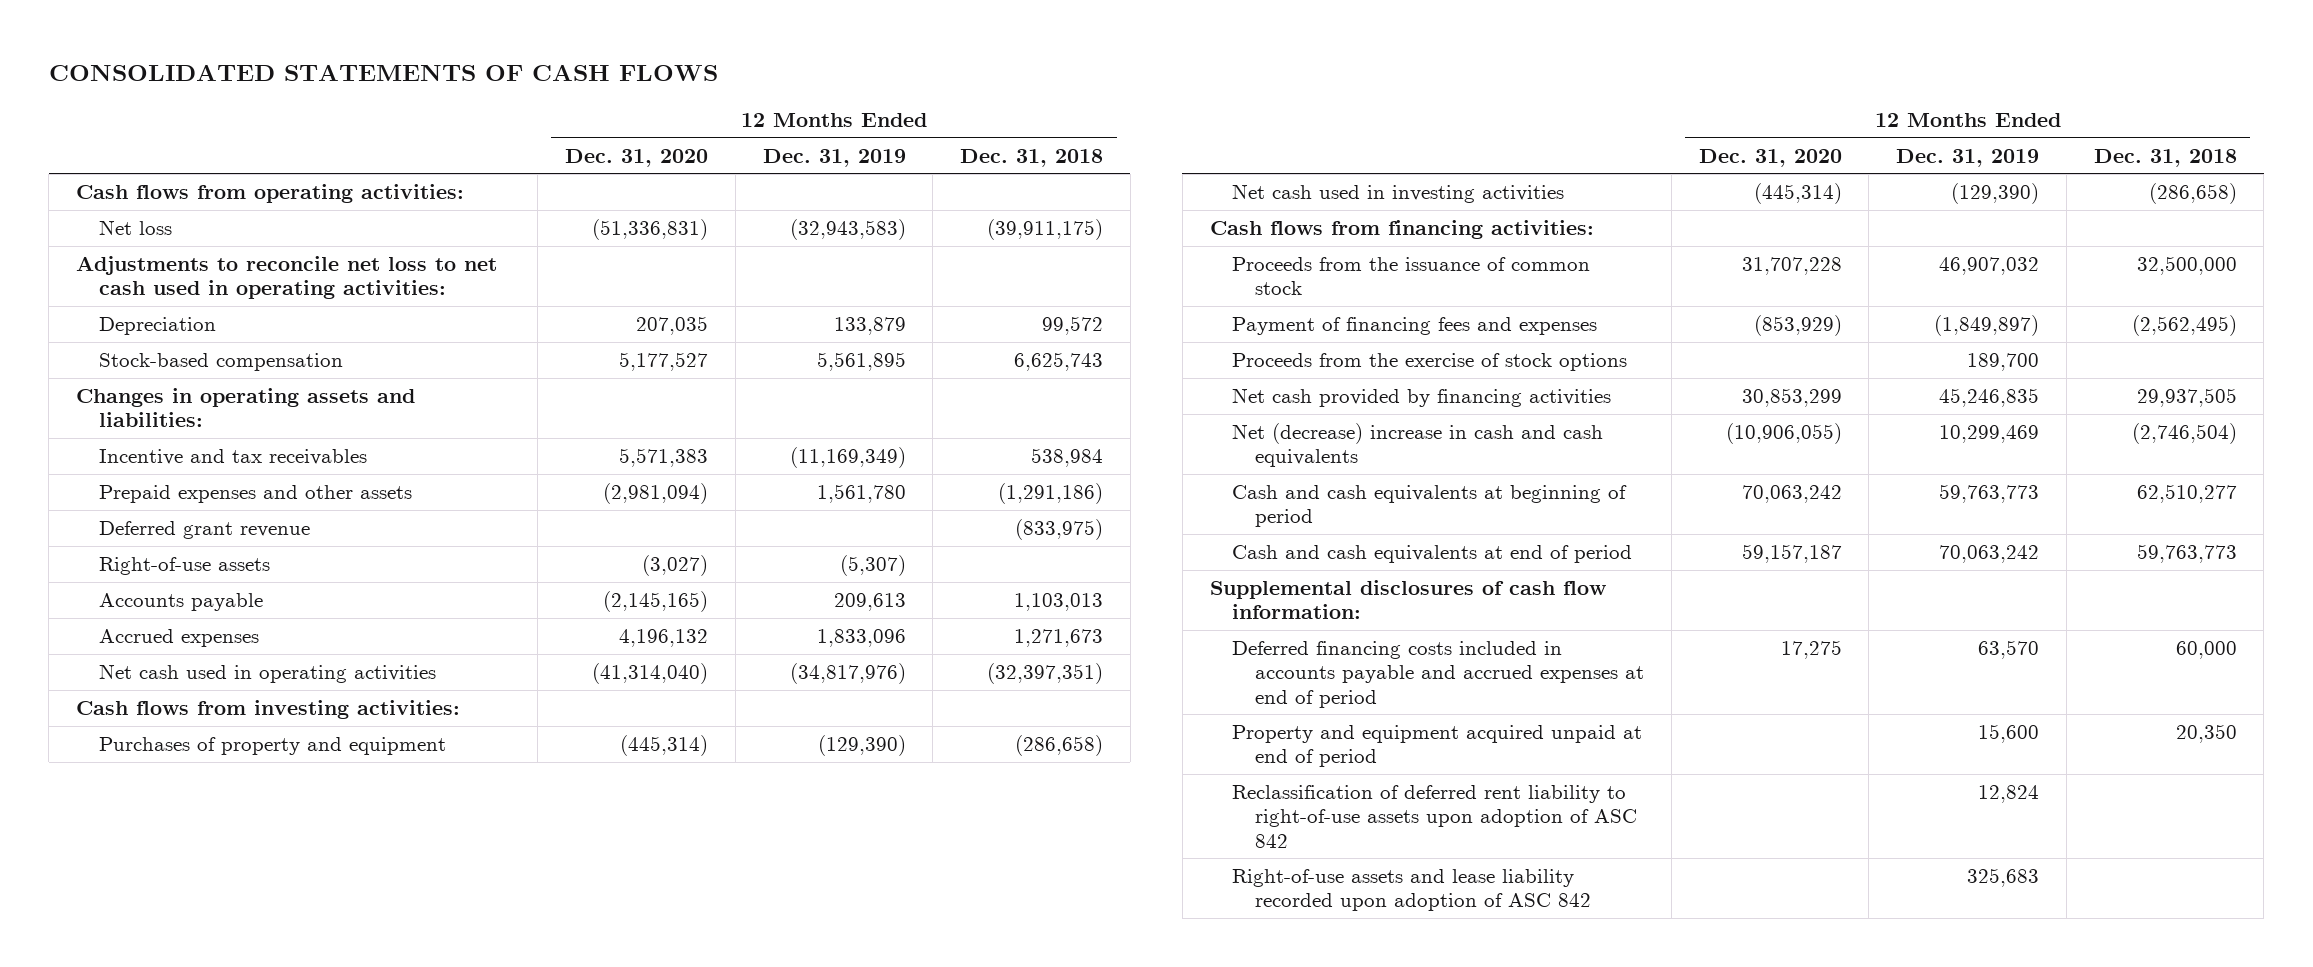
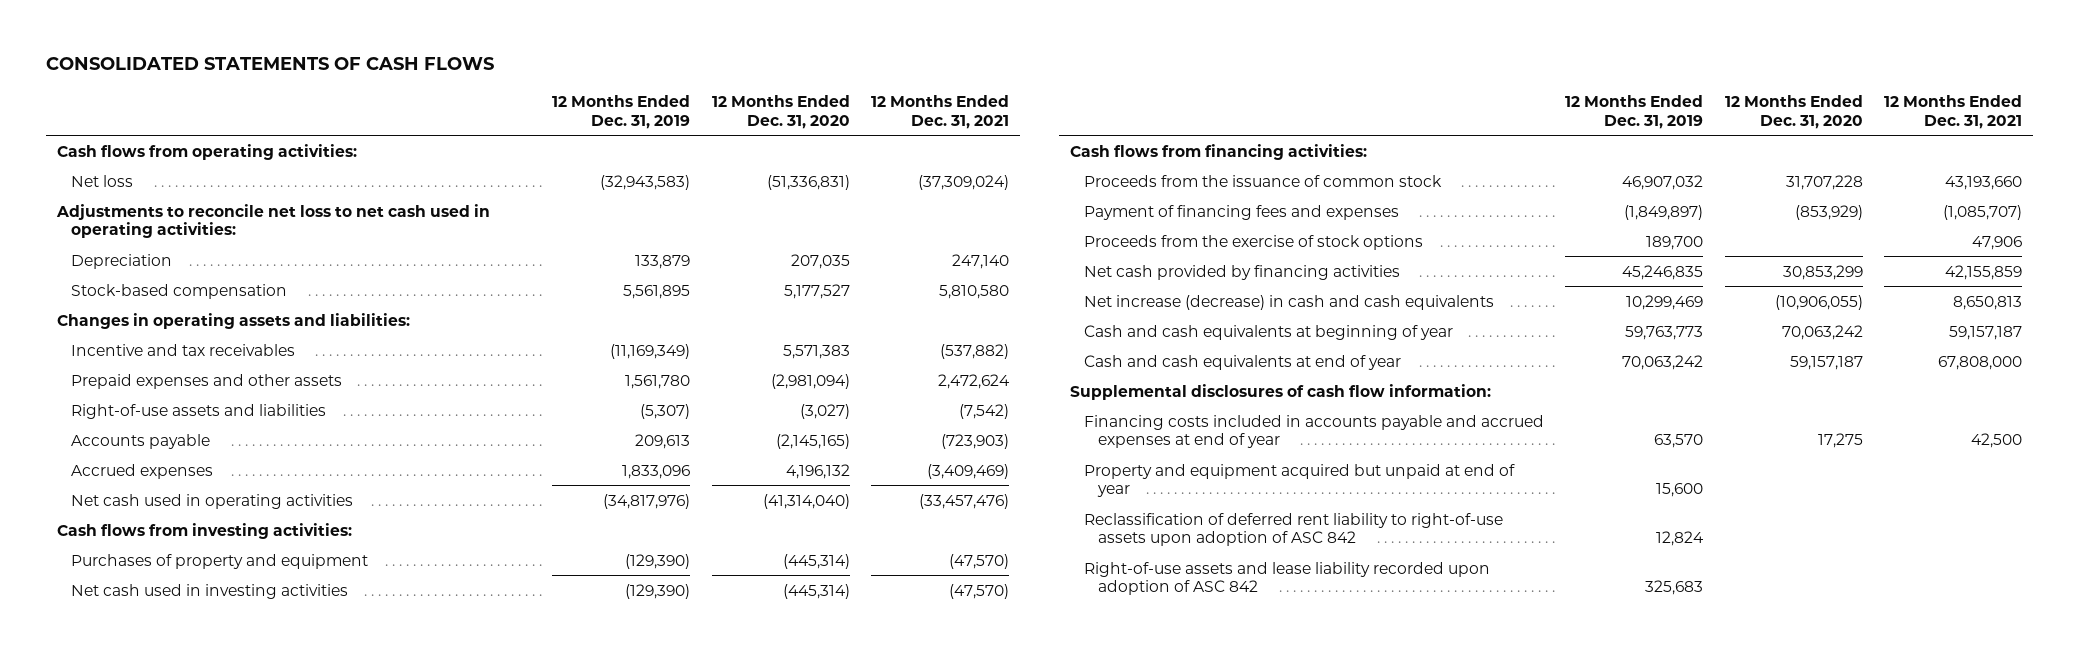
- | 12 Months Ended Dec. 31, 2020 | 12 Months Ended Dec. 31, 2019 | 12 Months Ended Dec. 31, 2018
+ | 12 Months Ended Dec. 31, 2019 | 12 Months Ended Dec. 31, 2020 | 12 Months Ended Dec. 31, 2021
- Deferred grant revenue | | | (833,975)
- Right-of-use assets | (3,027) | (5,307) |
+ Right-of-use assets and liabilities | (5,307) | (3,027) | (7,542)
- Net (decrease) increase in cash and cash equivalents | (10,906,055) | 10,299,469 | (2,746,504)
- Cash and cash equivalents at beginning of period | 70,063,242 | 59,763,773 | 62,510,277
- Cash and cash equivalents at end of period | 59,157,187 | 70,063,242 | 59,763,773
+ Net increase (decrease) in cash and cash equivalents | 10,299,469 | (10,906,055) | 8,650,813
+ Cash and cash equivalents at beginning of year | 59,763,773 | 70,063,242 | 59,157,187
+ Cash and cash equivalents at end of year | 70,063,242 | 59,157,187 | 67,808,000
- Deferred financing costs included in accounts payable and accrued expenses at end of period | 17,275 | 63,570 | 60,000
- Property and equipment acquired unpaid at end of period | | 15,600 | 20,350
+ Financing costs included in accounts payable and accrued expenses at end of year | 63,570 | 17,275 | 42,500
+ Property and equipment acquired but unpaid at end of year | 15,600 | |

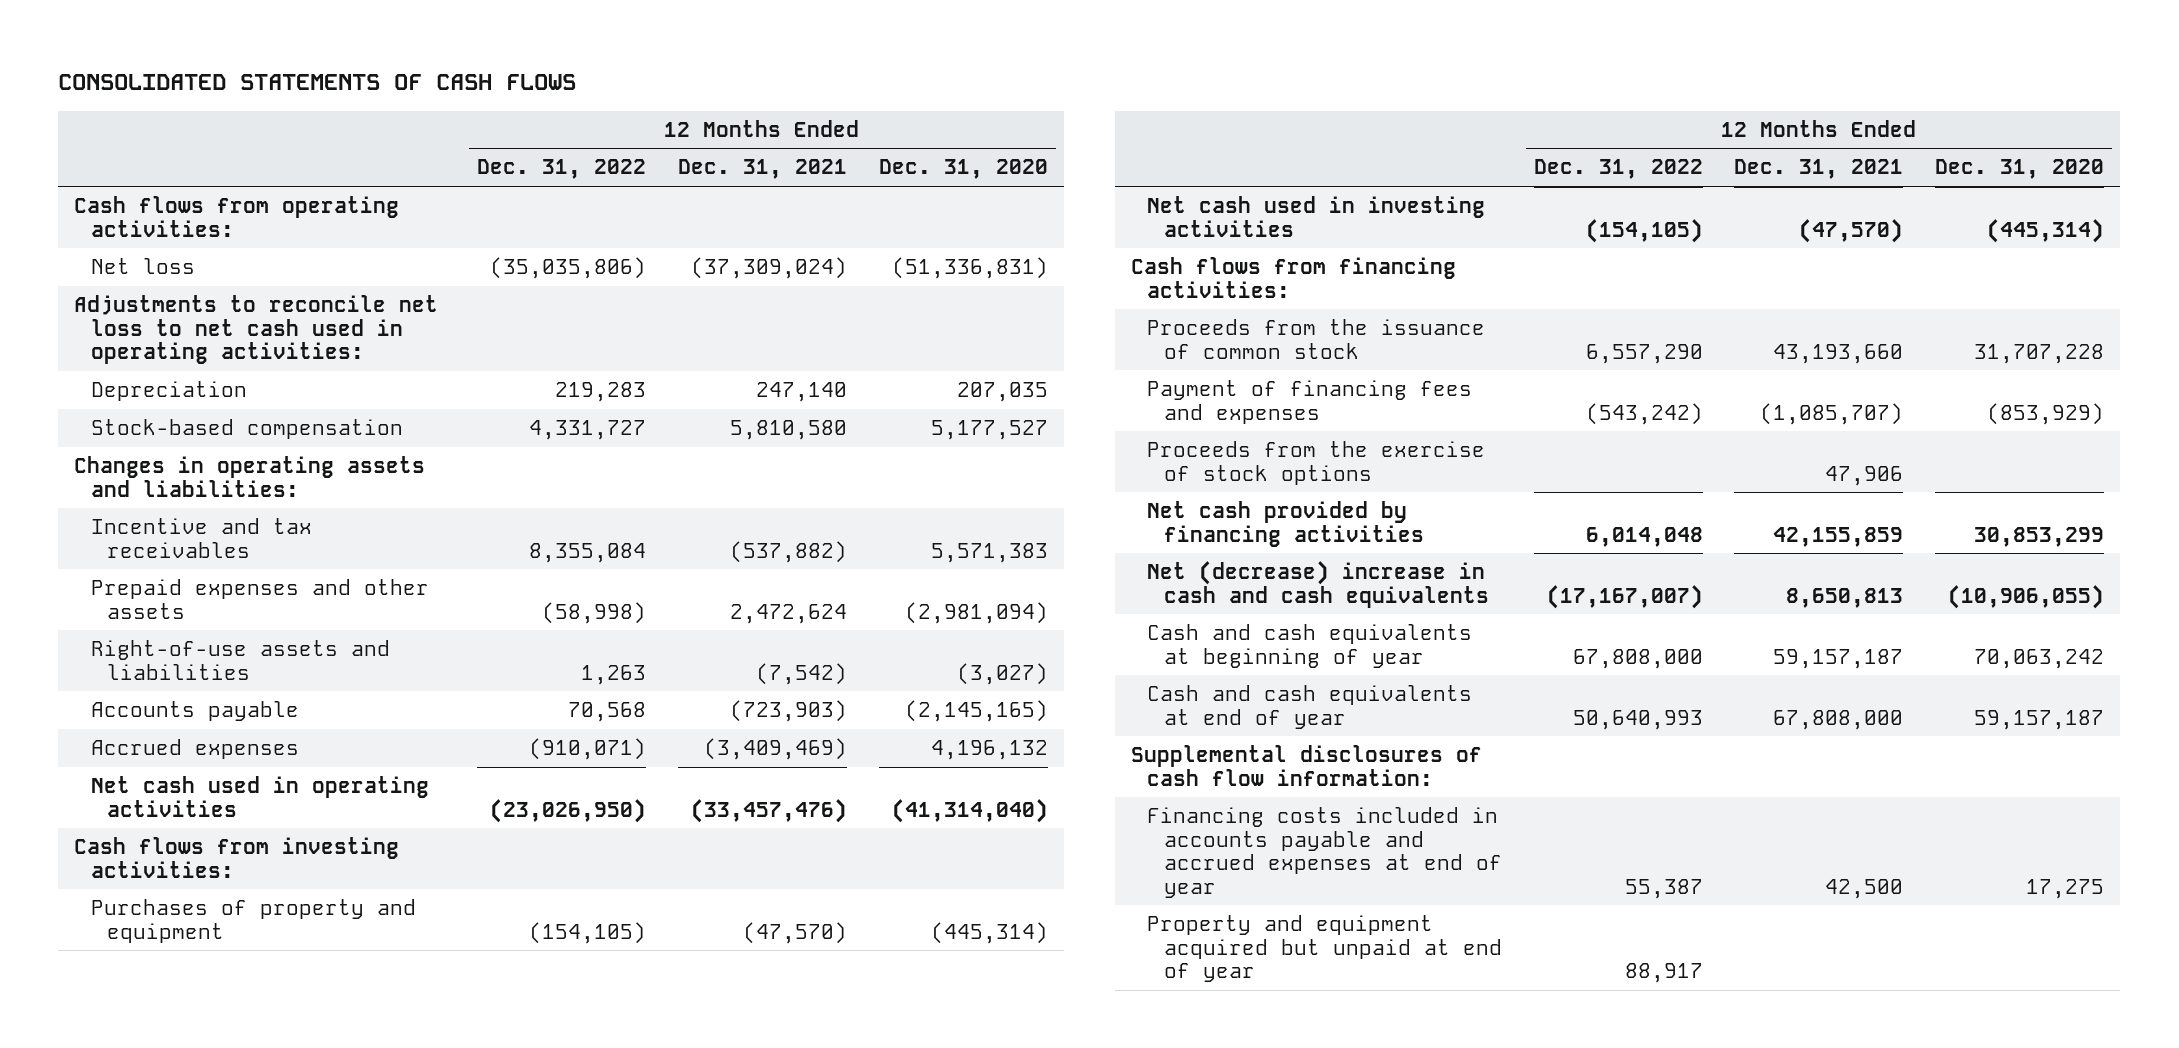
- | 12 Months Ended Dec. 31, 2019 | 12 Months Ended Dec. 31, 2020 | 12 Months Ended Dec. 31, 2021
+ | 12 Months Ended Dec. 31, 2022 | 12 Months Ended Dec. 31, 2021 | 12 Months Ended Dec. 31, 2020
- Net increase (decrease) in cash and cash equivalents | 10,299,469 | (10,906,055) | 8,650,813
+ Net (decrease) increase in cash and cash equivalents | (17,167,007) | 8,650,813 | (10,906,055)
- Reclassification of deferred rent liability to right-of-use assets upon adoption of ASC 842 | 12,824 | |
- Right-of-use assets and lease liability recorded upon adoption of ASC 842 | 325,683 | |

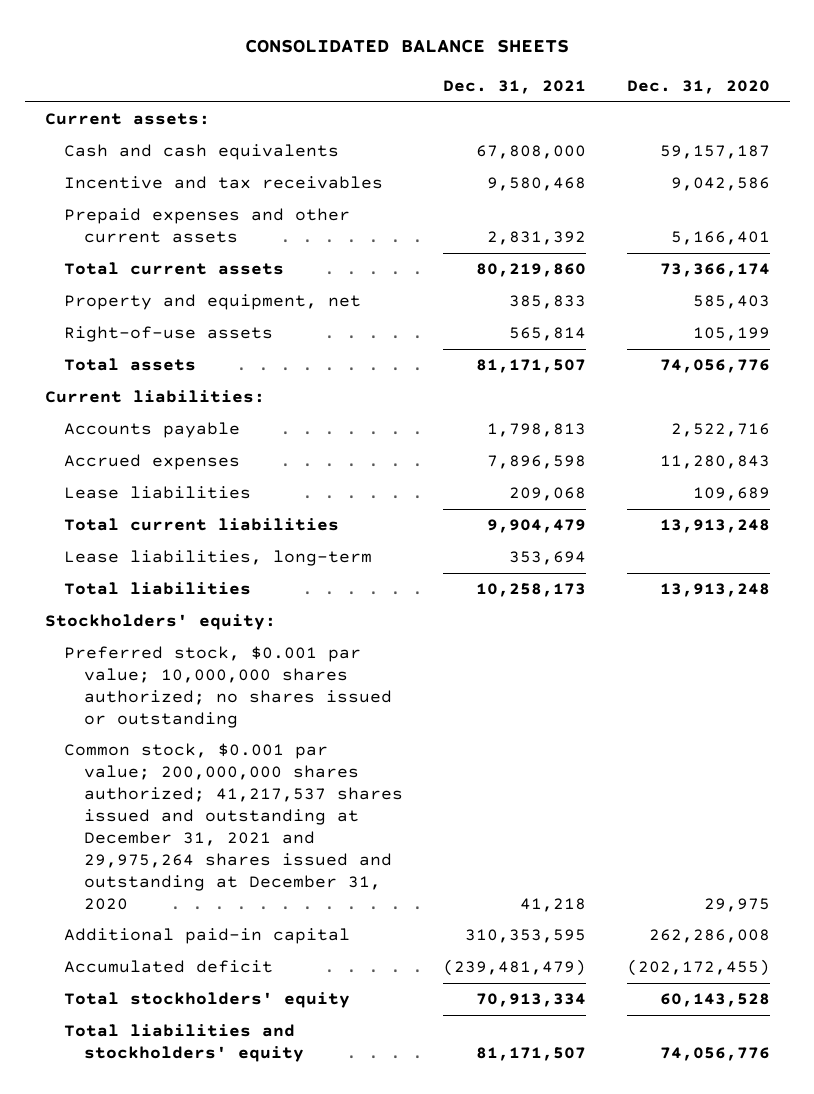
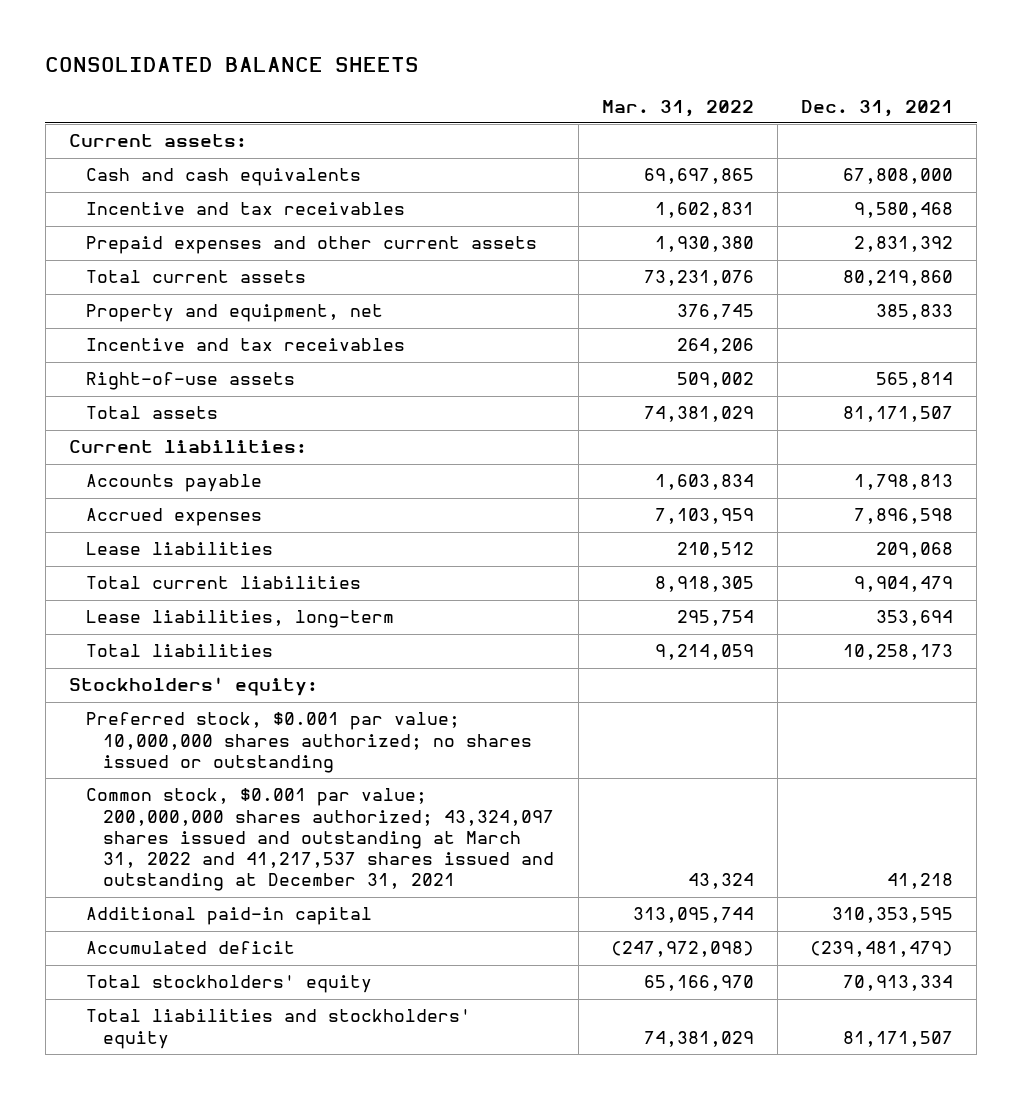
- | Dec. 31, 2021 | Dec. 31, 2020
+ | Mar. 31, 2022 | Dec. 31, 2021
+ Incentive and tax receivables | 264,206 |
- Common stock, $0.001 par value; 200,000,000 shares authorized; 41,217,537 shares issued and outstanding at December 31, 2021 and 29,975,264 shares issued and outstanding at December 31, 2020 | 41,218 | 29,975
+ Common stock, $0.001 par value; 200,000,000 shares authorized; 43,324,097 shares issued and outstanding at March 31, 2022 and 41,217,537 shares issued and outstanding at December 31, 2021 | 43,324 | 41,218

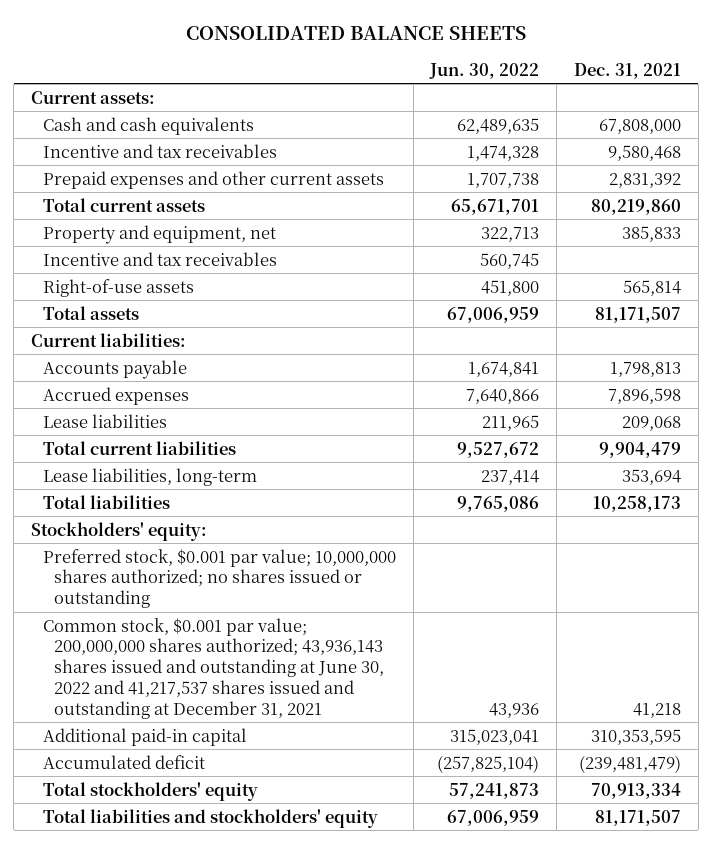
- | Mar. 31, 2022 | Dec. 31, 2021
+ | Jun. 30, 2022 | Dec. 31, 2021
- Common stock, $0.001 par value; 200,000,000 shares authorized; 43,324,097 shares issued and outstanding at March 31, 2022 and 41,217,537 shares issued and outstanding at December 31, 2021 | 43,324 | 41,218
+ Common stock, $0.001 par value; 200,000,000 shares authorized; 43,936,143 shares issued and outstanding at June 30, 2022 and 41,217,537 shares issued and outstanding at December 31, 2021 | 43,936 | 41,218

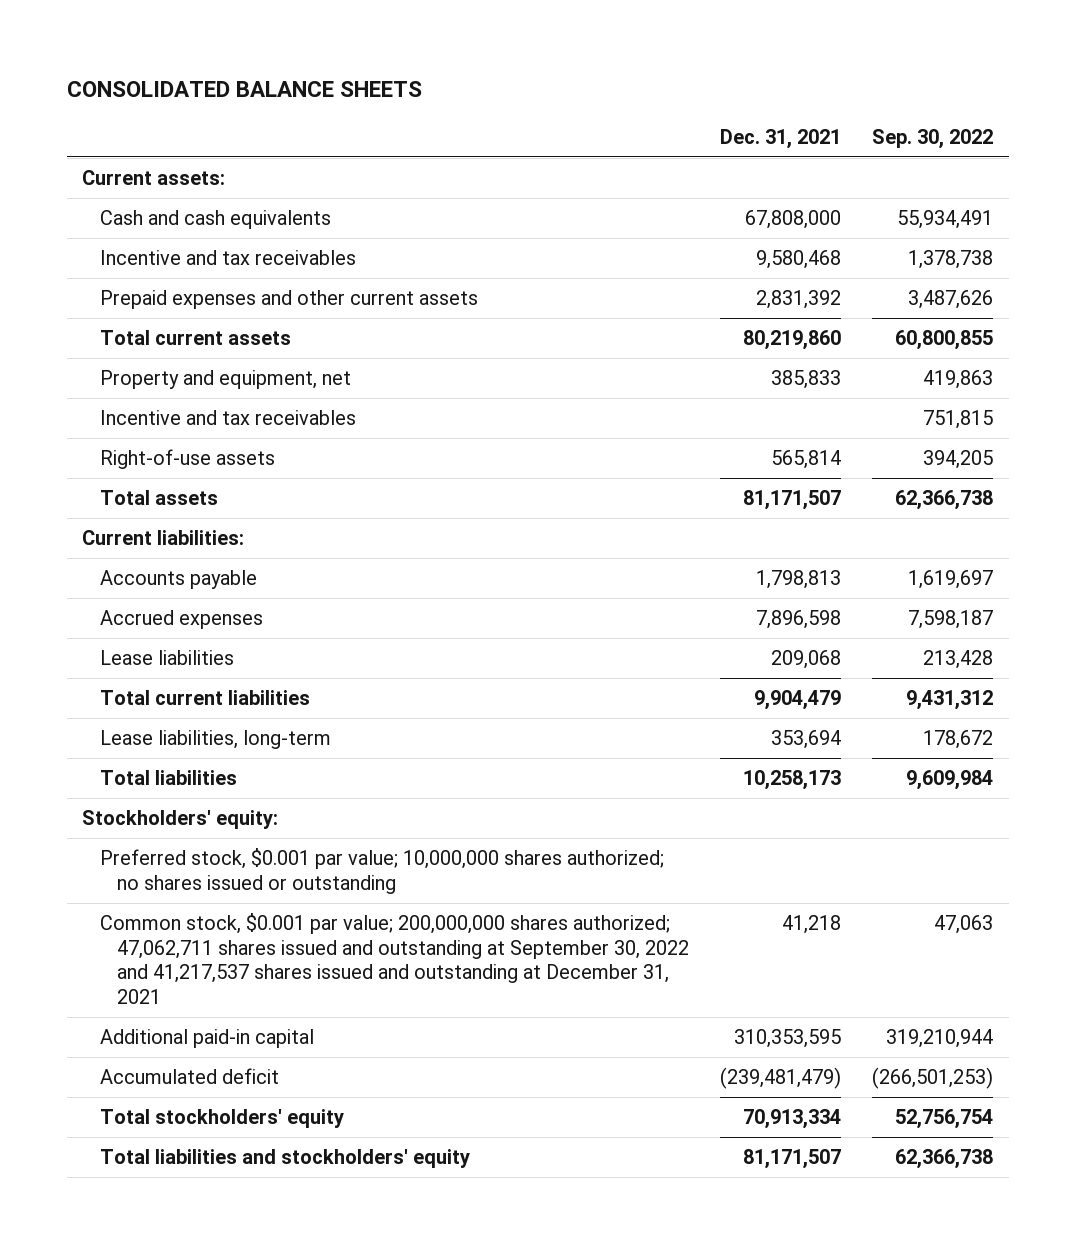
- | Jun. 30, 2022 | Dec. 31, 2021
+ | Dec. 31, 2021 | Sep. 30, 2022
- Common stock, $0.001 par value; 200,000,000 shares authorized; 43,936,143 shares issued and outstanding at June 30, 2022 and 41,217,537 shares issued and outstanding at December 31, 2021 | 43,936 | 41,218
+ Common stock, $0.001 par value; 200,000,000 shares authorized; 47,062,711 shares issued and outstanding at September 30, 2022 and 41,217,537 shares issued and outstanding at December 31, 2021 | 41,218 | 47,063

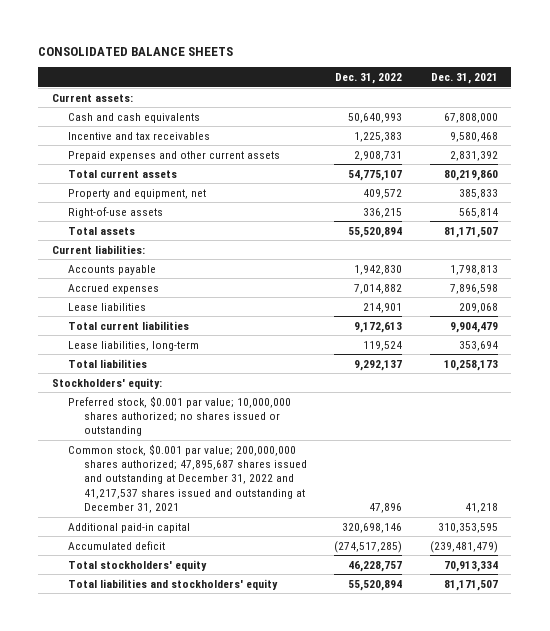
- | Dec. 31, 2021 | Sep. 30, 2022
+ | Dec. 31, 2022 | Dec. 31, 2021
- Incentive and tax receivables | | 751,815
- Common stock, $0.001 par value; 200,000,000 shares authorized; 47,062,711 shares issued and outstanding at September 30, 2022 and 41,217,537 shares issued and outstanding at December 31, 2021 | 41,218 | 47,063
+ Common stock, $0.001 par value; 200,000,000 shares authorized; 47,895,687 shares issued and outstanding at December 31, 2022 and 41,217,537 shares issued and outstanding at December 31, 2021 | 47,896 | 41,218

